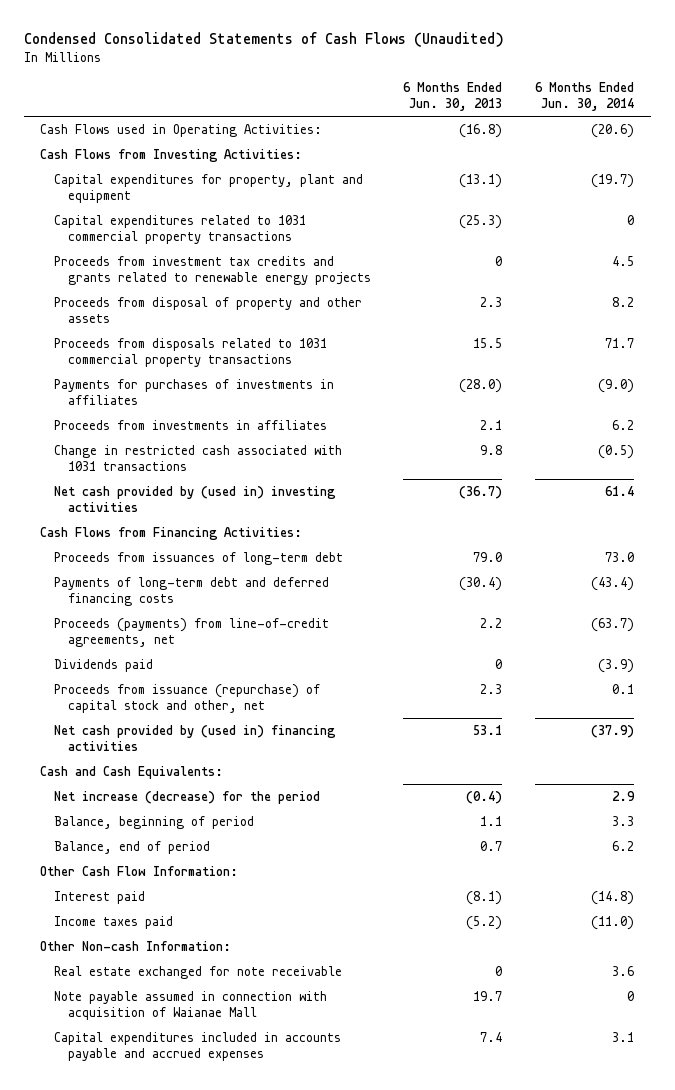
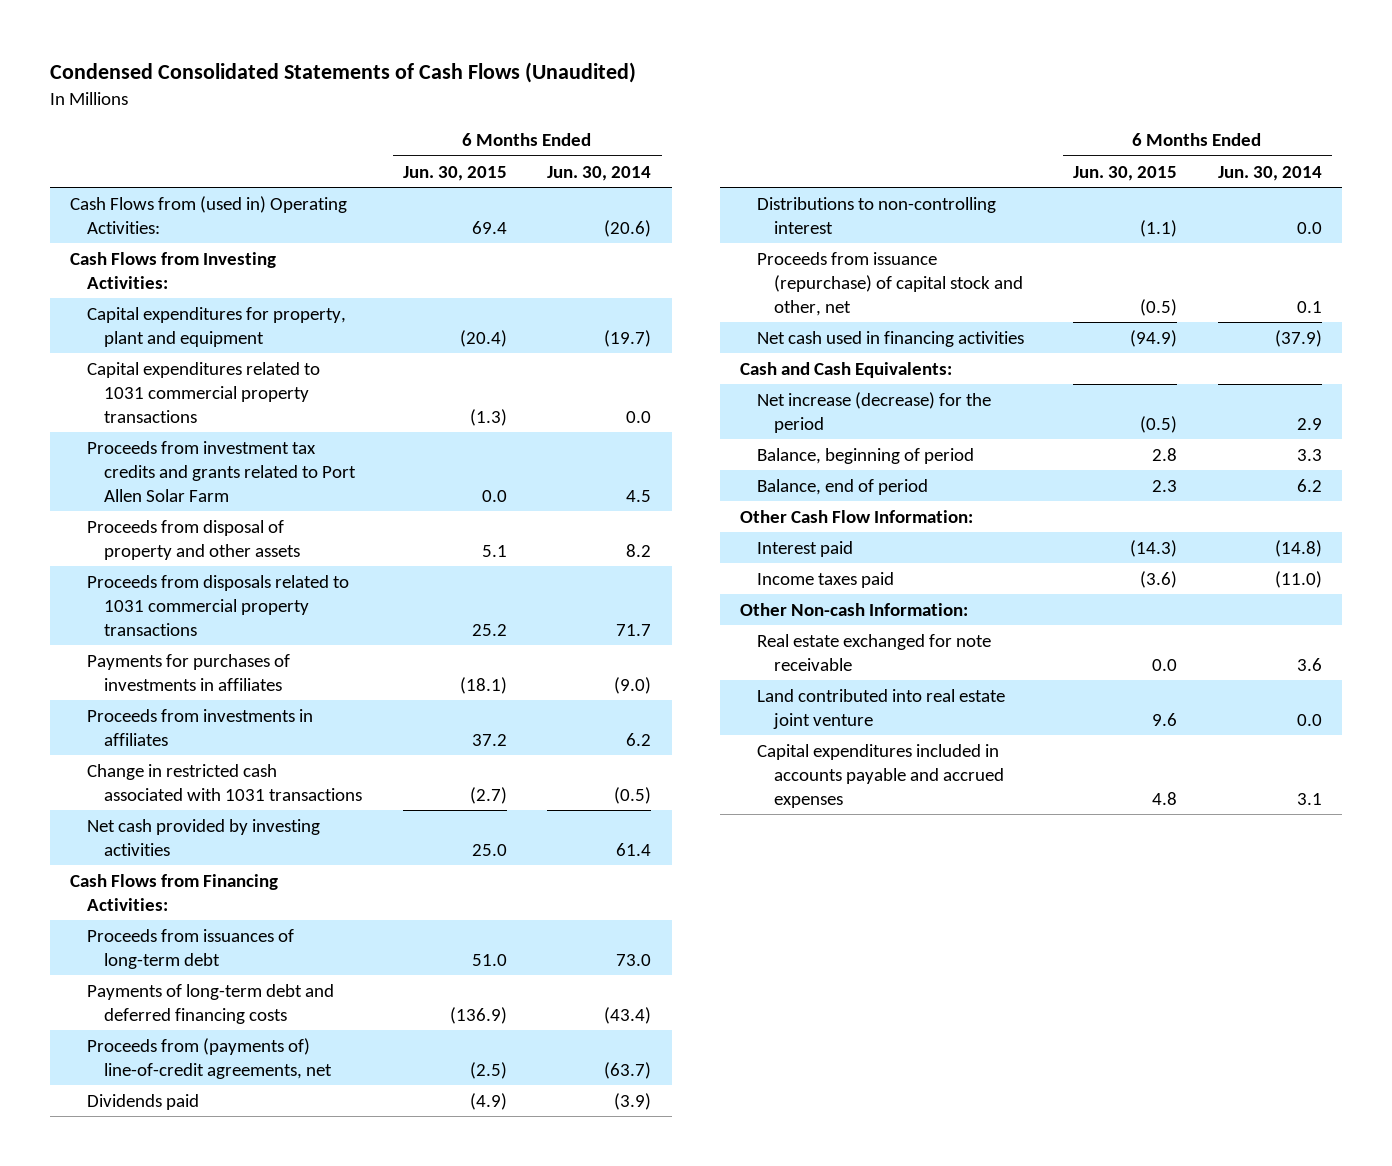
- | 6 Months Ended Jun. 30, 2013 | 6 Months Ended Jun. 30, 2014
+ | 6 Months Ended Jun. 30, 2015 | 6 Months Ended Jun. 30, 2014
- Cash Flows used in Operating Activities: | (16.8) | (20.6)
+ Cash Flows from (used in) Operating Activities: | 69.4 | (20.6)
- Capital expenditures related to 1031 commercial property transactions | (25.3) | 0
- Proceeds from investment tax credits and grants related to renewable energy projects | 0 | 4.5
+ Capital expenditures related to 1031 commercial property transactions | (1.3) | 0.0
+ Proceeds from investment tax credits and grants related to Port Allen Solar Farm | 0.0 | 4.5
- Net cash provided by (used in) investing activities | (36.7) | 61.4
+ Net cash provided by investing activities | 25.0 | 61.4
- Proceeds (payments) from line-of-credit agreements, net | 2.2 | (63.7)
+ Proceeds from (payments of) line-of-credit agreements, net | (2.5) | (63.7)
+ Distributions to non-controlling interest | (1.1) | 0.0
- Net cash provided by (used in) financing activities | 53.1 | (37.9)
+ Net cash used in financing activities | (94.9) | (37.9)
- Note payable assumed in connection with acquisition of Waianae Mall | 19.7 | 0
+ Land contributed into real estate joint venture | 9.6 | 0.0

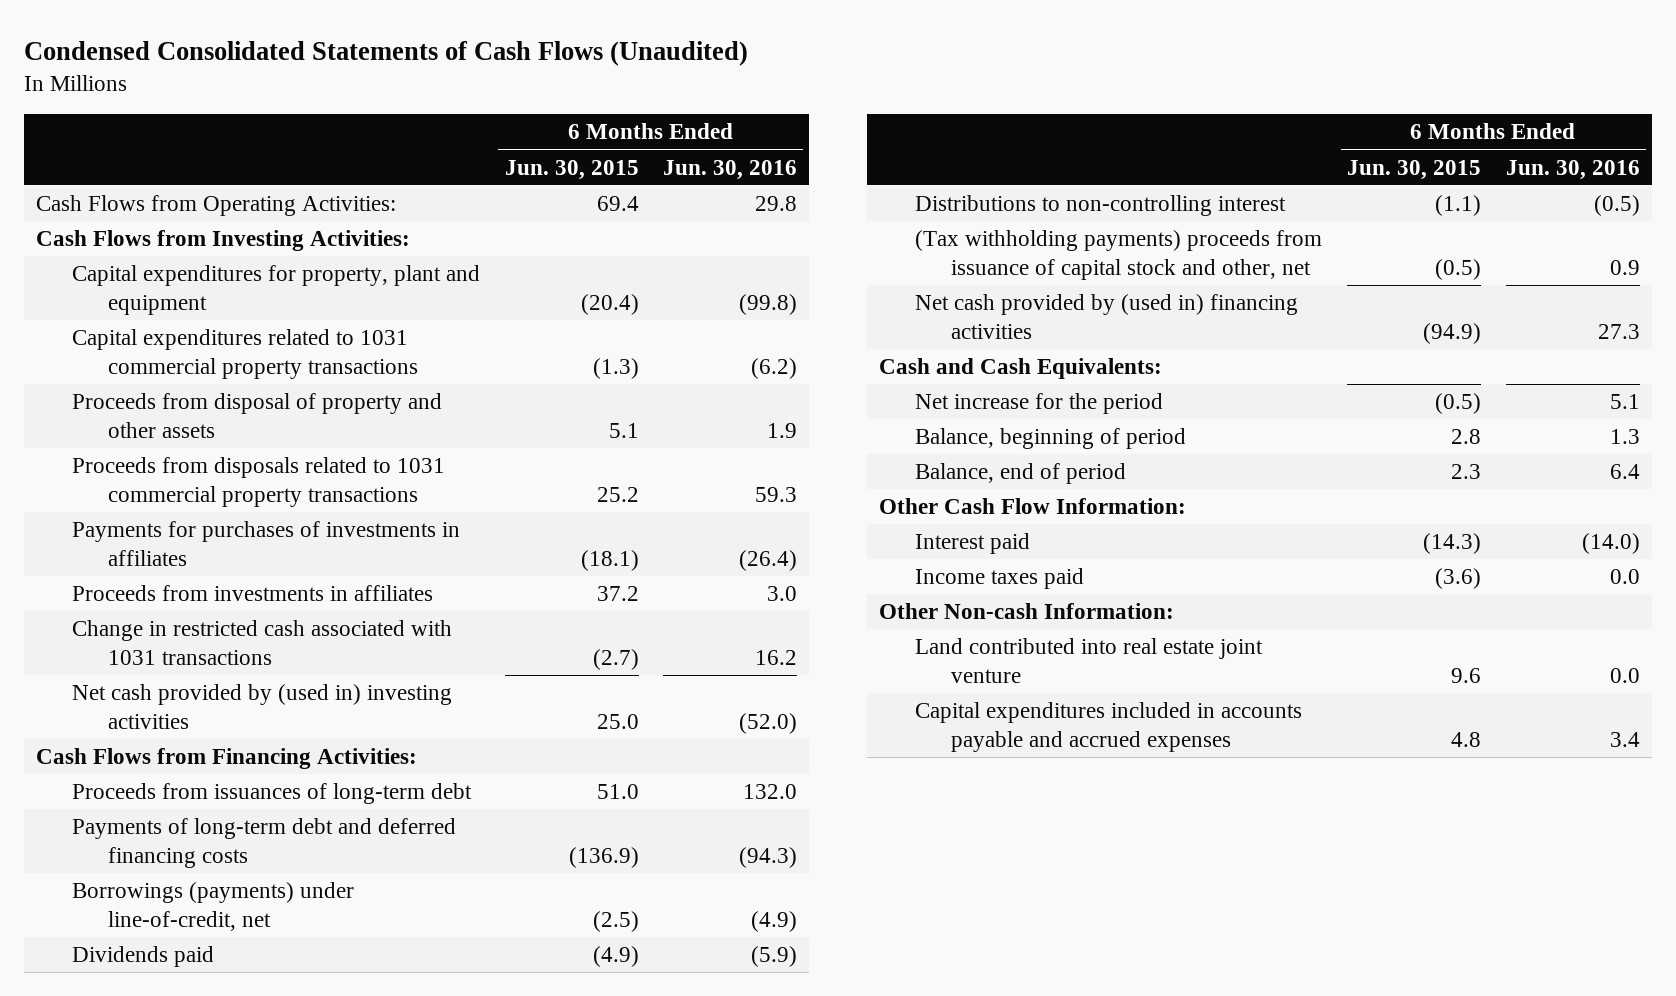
- | 6 Months Ended Jun. 30, 2015 | 6 Months Ended Jun. 30, 2014
+ | 6 Months Ended Jun. 30, 2015 | 6 Months Ended Jun. 30, 2016
- Cash Flows from (used in) Operating Activities: | 69.4 | (20.6)
+ Cash Flows from Operating Activities: | 69.4 | 29.8
- Proceeds from investment tax credits and grants related to Port Allen Solar Farm | 0.0 | 4.5
- Net cash provided by investing activities | 25.0 | 61.4
+ Net cash provided by (used in) investing activities | 25.0 | (52.0)
- Proceeds from (payments of) line-of-credit agreements, net | (2.5) | (63.7)
+ Borrowings (payments) under line-of-credit, net | (2.5) | (4.9)
- Proceeds from issuance (repurchase) of capital stock and other, net | (0.5) | 0.1
- Net cash used in financing activities | (94.9) | (37.9)
+ (Tax withholding payments) proceeds from issuance of capital stock and other, net | (0.5) | 0.9
+ Net cash provided by (used in) financing activities | (94.9) | 27.3
- Net increase (decrease) for the period | (0.5) | 2.9
+ Net increase for the period | (0.5) | 5.1
- Real estate exchanged for note receivable | 0.0 | 3.6

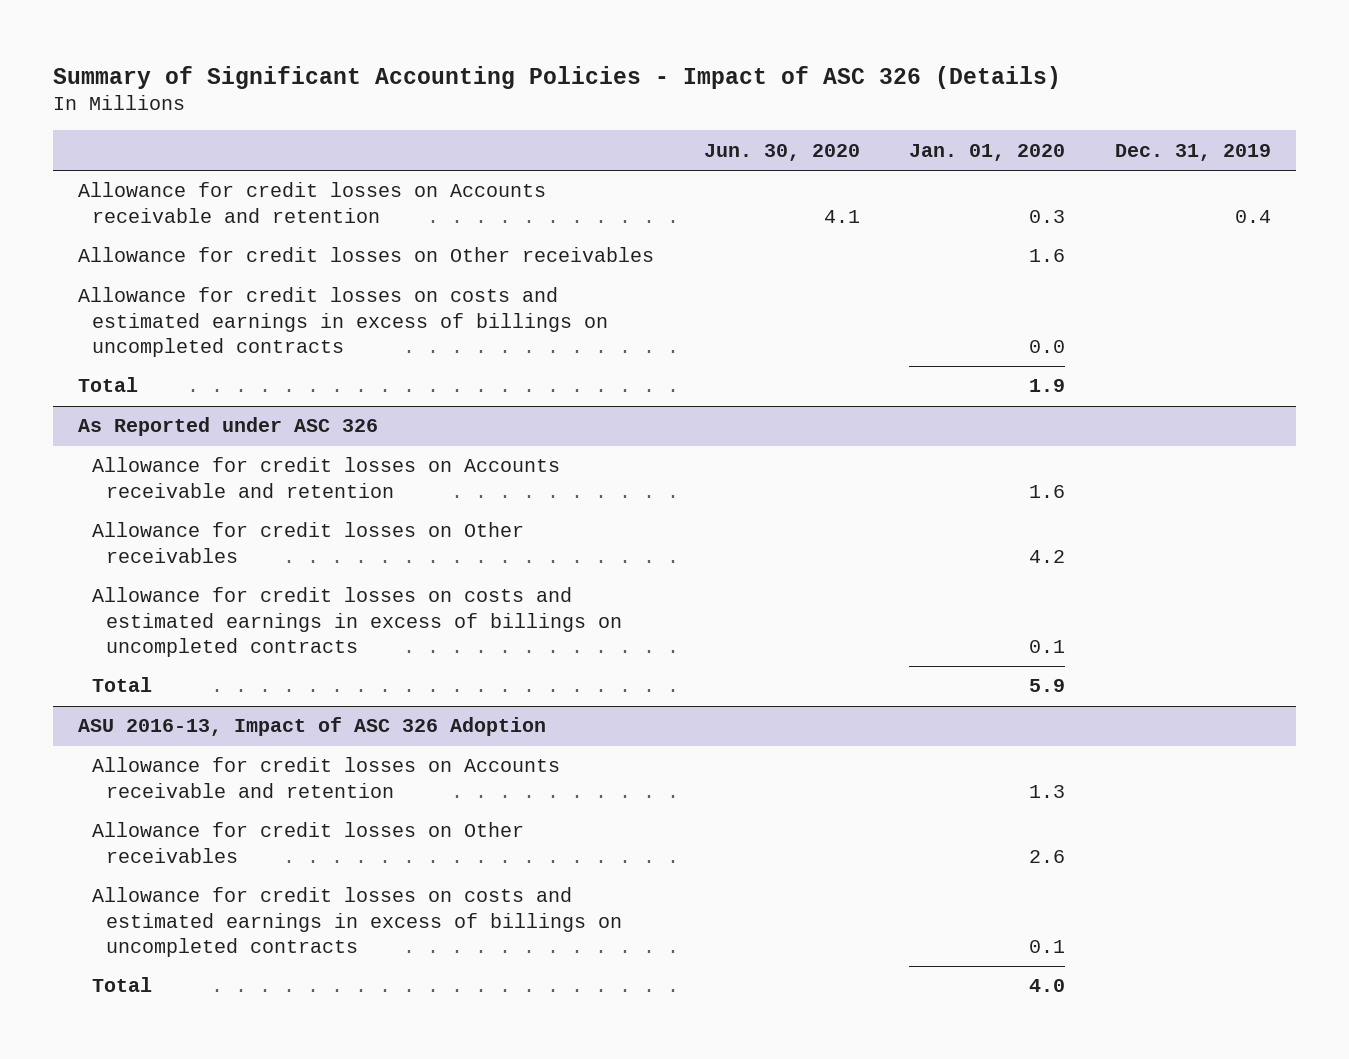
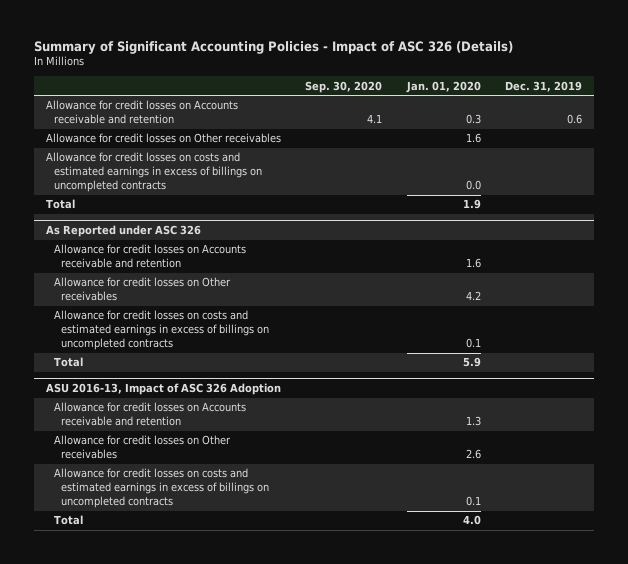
- | Jun. 30, 2020 | Jan. 01, 2020 | Dec. 31, 2019
+ | Sep. 30, 2020 | Jan. 01, 2020 | Dec. 31, 2019
- Allowance for credit losses on Accounts receivable and retention | 4.1 | 0.3 | 0.4
+ Allowance for credit losses on Accounts receivable and retention | 4.1 | 0.3 | 0.6

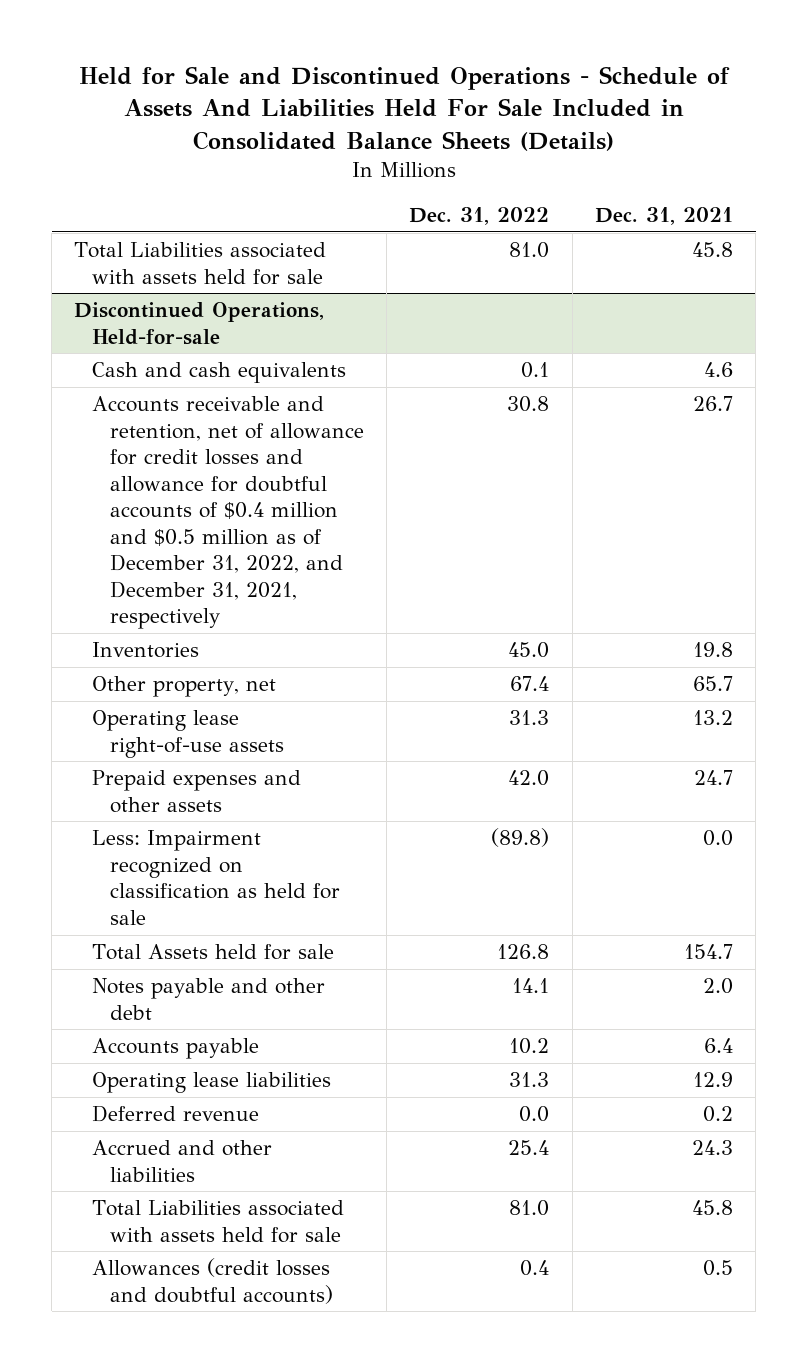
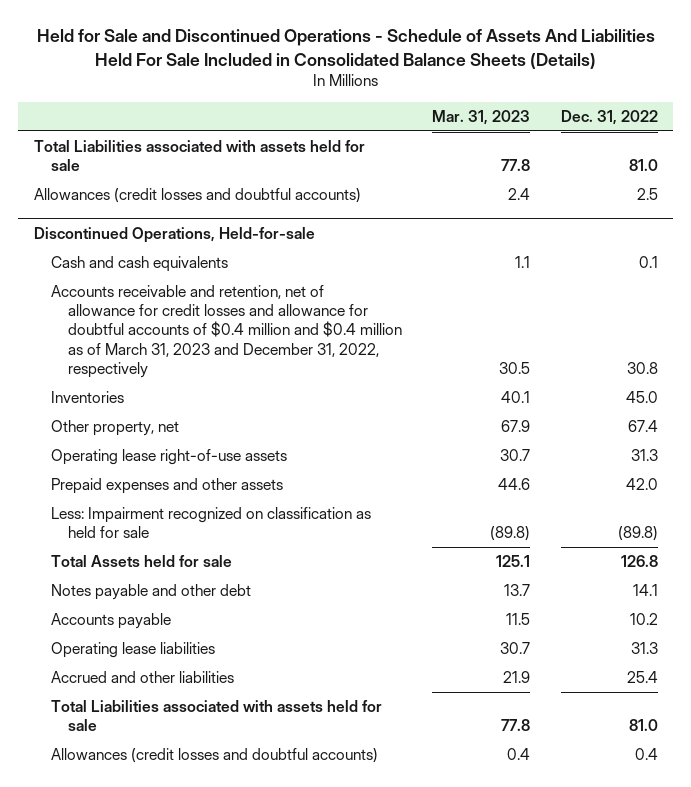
- | Dec. 31, 2022 | Dec. 31, 2021
+ | Mar. 31, 2023 | Dec. 31, 2022
+ Allowances (credit losses and doubtful accounts) | 2.4 | 2.5
@ Discontinued Operations, Held-for-sale
- Accounts receivable and retention, net of allowance for credit losses and allowance for doubtful accounts of $0.4 million and $0.5 million as of December 31, 2022, and December 31, 2021, respectively | 30.8 | 26.7
+ Accounts receivable and retention, net of allowance for credit losses and allowance for doubtful accounts of $0.4 million and $0.4 million as of March 31, 2023 and December 31, 2022, respectively | 30.5 | 30.8
- Deferred revenue | 0.0 | 0.2

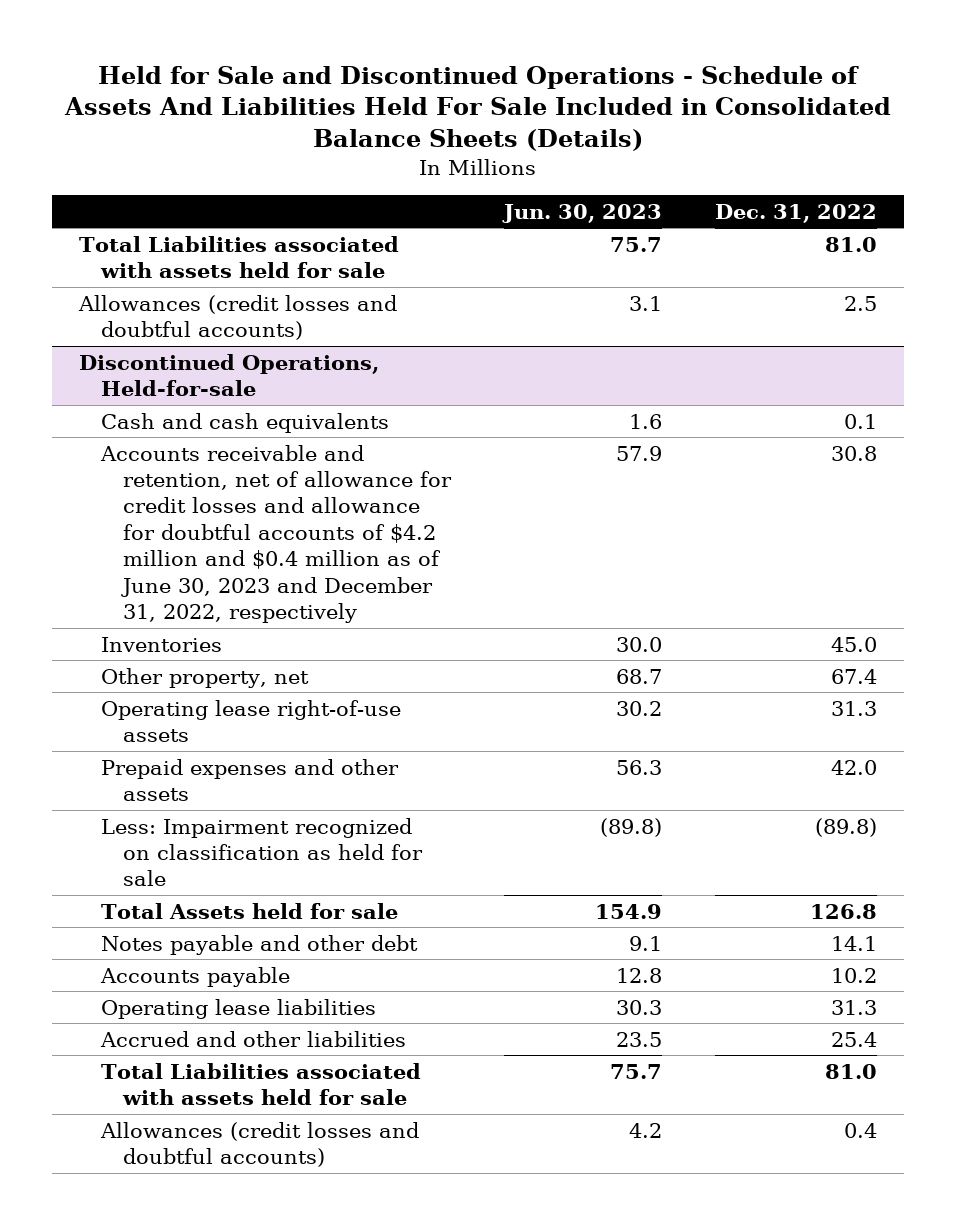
- | Mar. 31, 2023 | Dec. 31, 2022
+ | Jun. 30, 2023 | Dec. 31, 2022
@ Discontinued Operations, Held-for-sale
- Accounts receivable and retention, net of allowance for credit losses and allowance for doubtful accounts of $0.4 million and $0.4 million as of March 31, 2023 and December 31, 2022, respectively | 30.5 | 30.8
+ Accounts receivable and retention, net of allowance for credit losses and allowance for doubtful accounts of $4.2 million and $0.4 million as of June 30, 2023 and December 31, 2022, respectively | 57.9 | 30.8

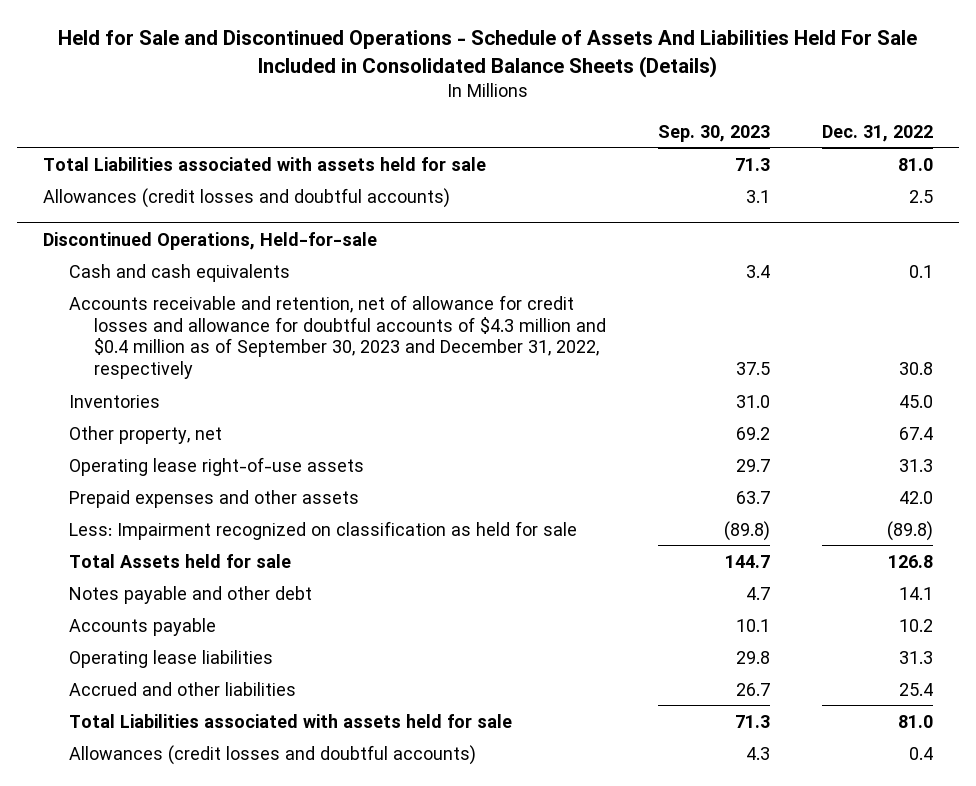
- | Jun. 30, 2023 | Dec. 31, 2022
+ | Sep. 30, 2023 | Dec. 31, 2022
@ Discontinued Operations, Held-for-sale
- Accounts receivable and retention, net of allowance for credit losses and allowance for doubtful accounts of $4.2 million and $0.4 million as of June 30, 2023 and December 31, 2022, respectively | 57.9 | 30.8
+ Accounts receivable and retention, net of allowance for credit losses and allowance for doubtful accounts of $4.3 million and $0.4 million as of September 30, 2023 and December 31, 2022, respectively | 37.5 | 30.8

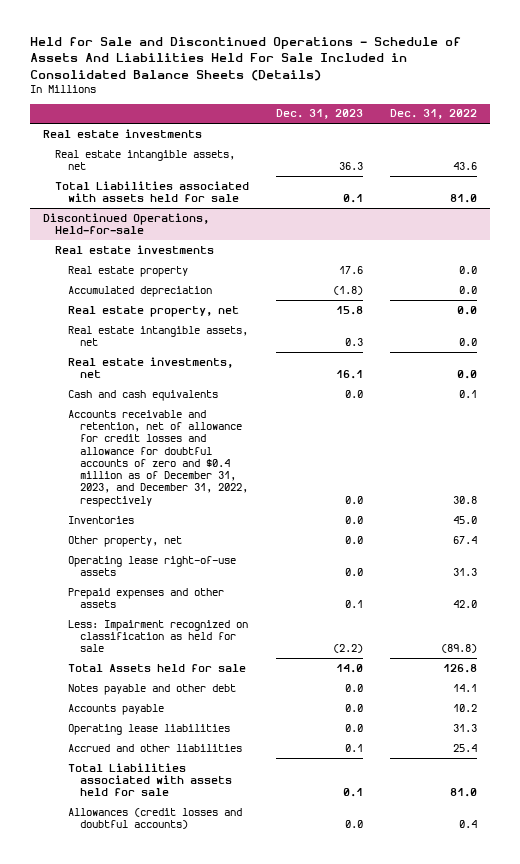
- | Sep. 30, 2023 | Dec. 31, 2022
+ | Dec. 31, 2023 | Dec. 31, 2022
+ Real estate investments
+ Real estate intangible assets, net | 36.3 | 43.6
- Allowances (credit losses and doubtful accounts) | 3.1 | 2.5
@ Discontinued Operations, Held-for-sale
+ Real estate investments
+ Real estate property | 17.6 | 0.0
+ Accumulated depreciation | (1.8) | 0.0
+ Real estate property, net | 15.8 | 0.0
+ Real estate intangible assets, net | 0.3 | 0.0
+ Real estate investments, net | 16.1 | 0.0
- Accounts receivable and retention, net of allowance for credit losses and allowance for doubtful accounts of $4.3 million and $0.4 million as of September 30, 2023 and December 31, 2022, respectively | 37.5 | 30.8
+ Accounts receivable and retention, net of allowance for credit losses and allowance for doubtful accounts of zero and $0.4 million as of December 31, 2023, and December 31, 2022, respectively | 0.0 | 30.8

